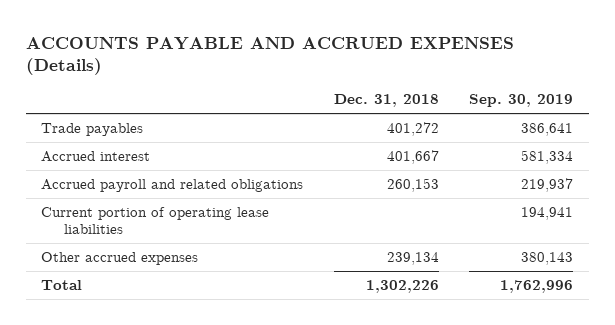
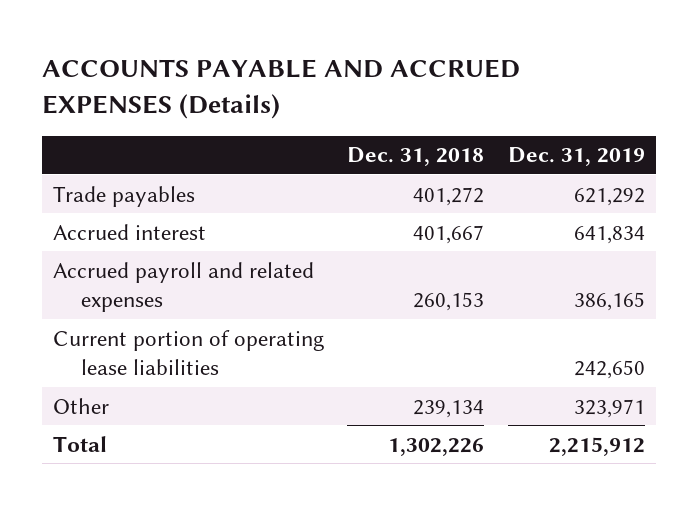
- | Dec. 31, 2018 | Sep. 30, 2019
+ | Dec. 31, 2018 | Dec. 31, 2019
- Accrued payroll and related obligations | 260,153 | 219,937
+ Accrued payroll and related expenses | 260,153 | 386,165
- Other accrued expenses | 239,134 | 380,143
+ Other | 239,134 | 323,971

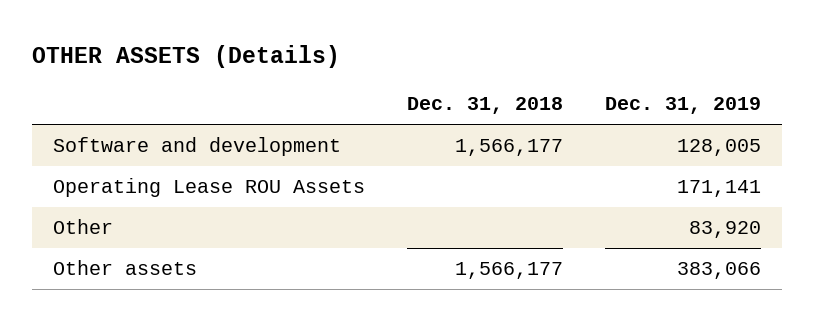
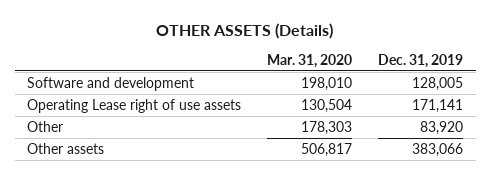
- | Dec. 31, 2018 | Dec. 31, 2019
+ | Mar. 31, 2020 | Dec. 31, 2019
- Operating Lease ROU Assets | | 171,141
+ Operating Lease right of use assets | 130,504 | 171,141

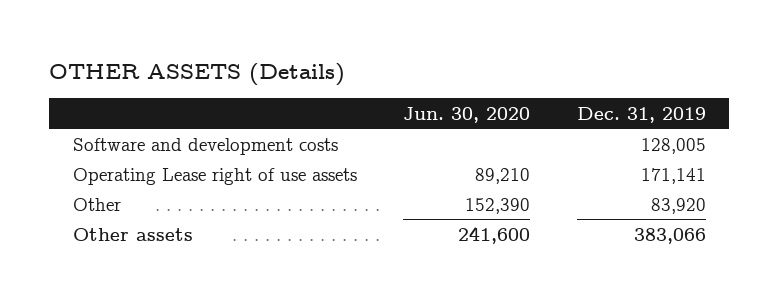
- | Mar. 31, 2020 | Dec. 31, 2019
+ | Jun. 30, 2020 | Dec. 31, 2019
- Software and development | 198,010 | 128,005
+ Software and development costs | | 128,005

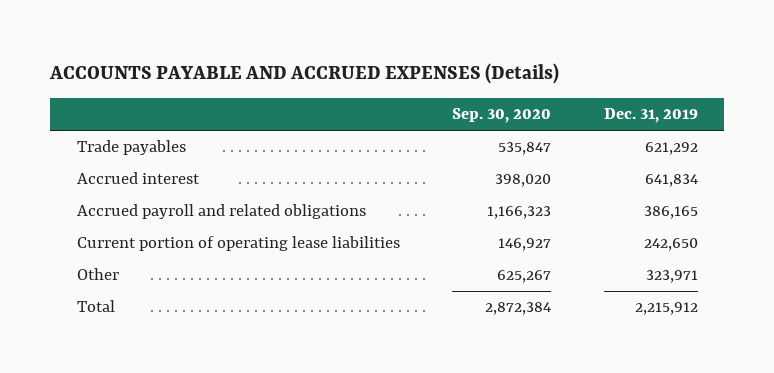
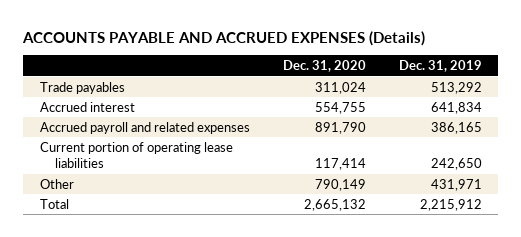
- | Sep. 30, 2020 | Dec. 31, 2019
+ | Dec. 31, 2020 | Dec. 31, 2019
- Trade payables | 535,847 | 621,292
+ Trade payables | 311,024 | 513,292
- Accrued payroll and related obligations | 1,166,323 | 386,165
+ Accrued payroll and related expenses | 891,790 | 386,165
- Other | 625,267 | 323,971
+ Other | 790,149 | 431,971

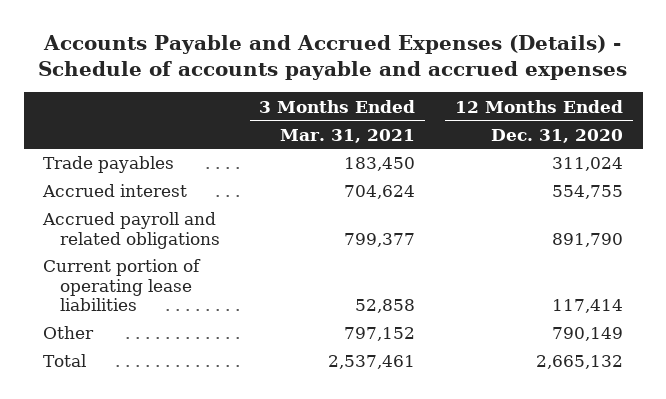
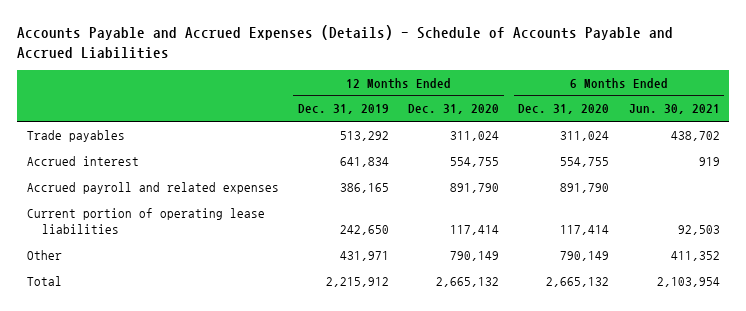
- Accounts Payable and Accrued Expenses (Details) - Schedule of accounts payable and accrued expenses
+ Accounts Payable and Accrued Expenses (Details) - Schedule of Accounts Payable and Accrued Liabilities
- | 3 Months Ended Mar. 31, 2021 | 12 Months Ended Dec. 31, 2020
+ | 12 Months Ended Dec. 31, 2019 | 12 Months Ended Dec. 31, 2020 | 6 Months Ended Dec. 31, 2020 | 6 Months Ended Jun. 30, 2021
- Accrued payroll and related obligations | 799,377 | 891,790
+ Accrued payroll and related expenses | 386,165 | 891,790 | 891,790 |

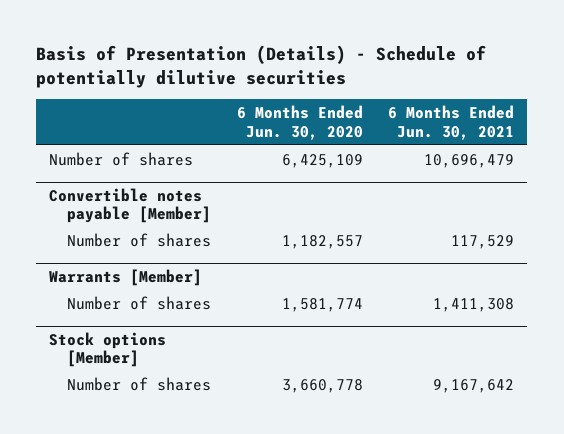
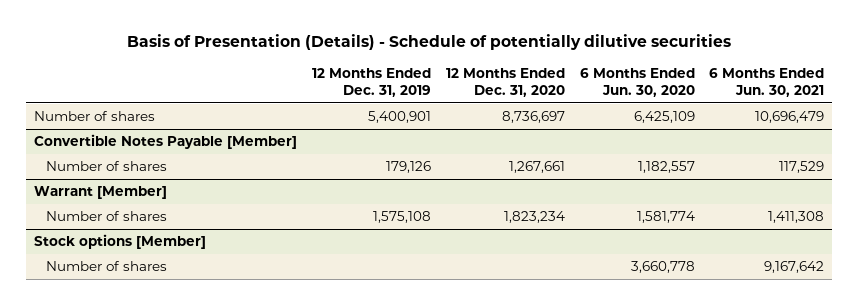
- | 6 Months Ended Jun. 30, 2020 | 6 Months Ended Jun. 30, 2021
+ | 12 Months Ended Dec. 31, 2019 | 12 Months Ended Dec. 31, 2020 | 6 Months Ended Jun. 30, 2020 | 6 Months Ended Jun. 30, 2021
- Convertible notes payable [Member]
+ Convertible Notes Payable [Member]
- Warrants [Member]
+ Warrant [Member]

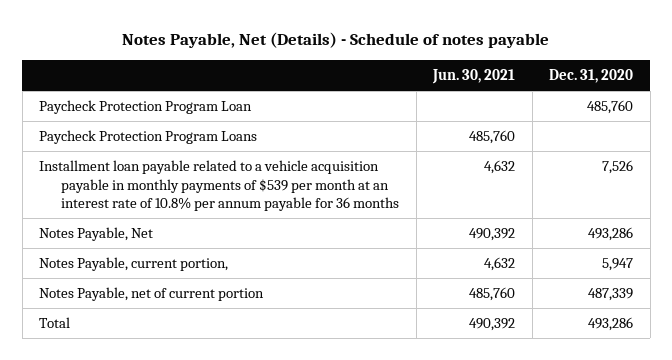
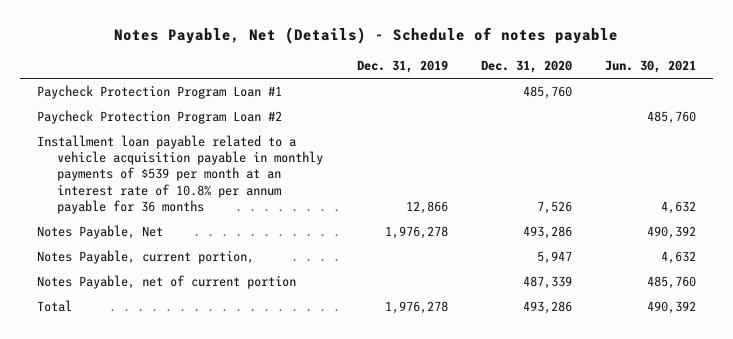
- | Jun. 30, 2021 | Dec. 31, 2020
+ | Dec. 31, 2019 | Dec. 31, 2020 | Jun. 30, 2021
- Paycheck Protection Program Loan | | 485,760
- Paycheck Protection Program Loans | 485,760 |
+ Paycheck Protection Program Loan #1 | | 485,760 |
+ Paycheck Protection Program Loan #2 | | | 485,760

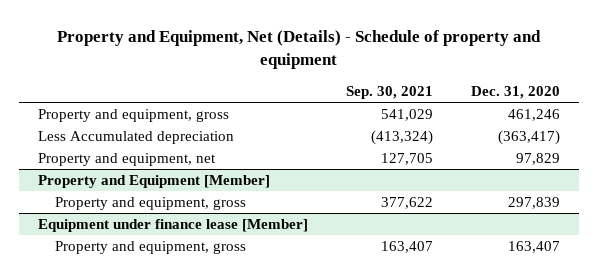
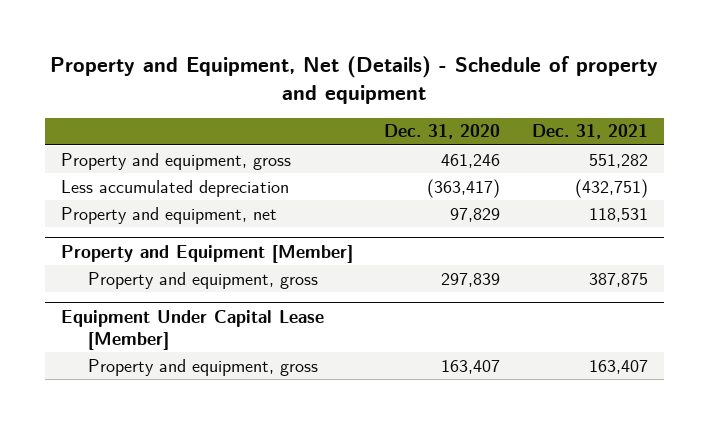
- | Sep. 30, 2021 | Dec. 31, 2020
+ | Dec. 31, 2020 | Dec. 31, 2021
- Less Accumulated depreciation | (413,324) | (363,417)
+ Less accumulated depreciation | (363,417) | (432,751)
- Equipment under finance lease [Member]
+ Equipment Under Capital Lease [Member]

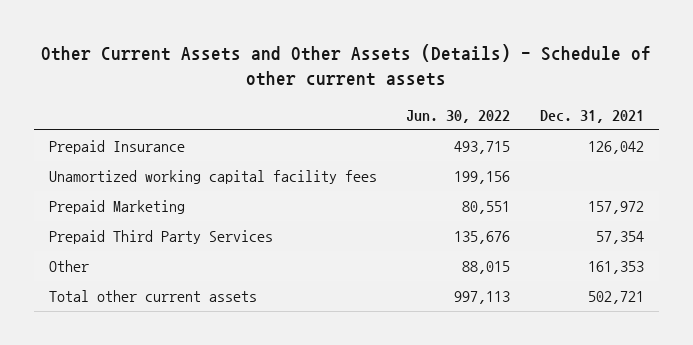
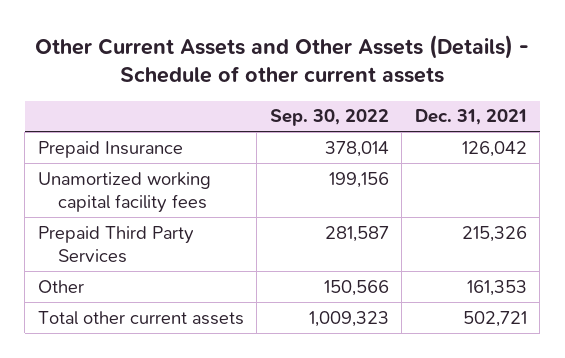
- | Jun. 30, 2022 | Dec. 31, 2021
+ | Sep. 30, 2022 | Dec. 31, 2021
- Prepaid Marketing | 80,551 | 157,972
- Prepaid Third Party Services | 135,676 | 57,354
+ Prepaid Third Party Services | 281,587 | 215,326

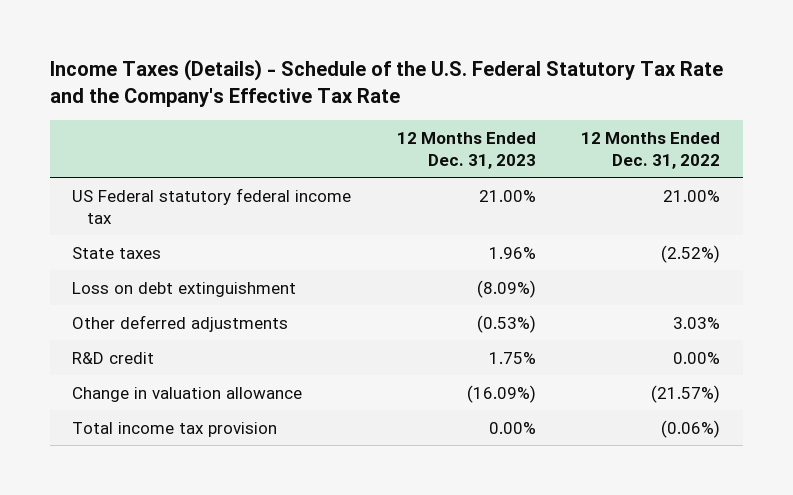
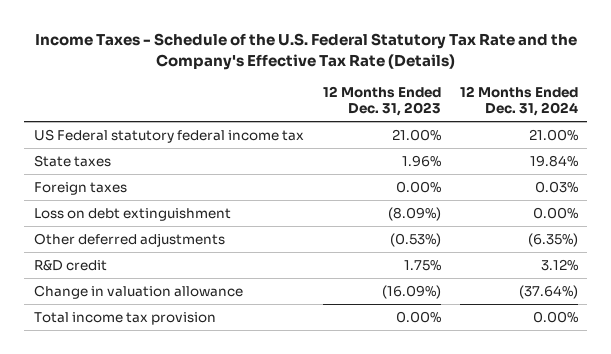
- Income Taxes (Details) - Schedule of the U.S. Federal Statutory Tax Rate and the Company's Effective Tax Rate
+ Income Taxes - Schedule of the U.S. Federal Statutory Tax Rate and the Company's Effective Tax Rate (Details)
- | 12 Months Ended Dec. 31, 2023 | 12 Months Ended Dec. 31, 2022
+ | 12 Months Ended Dec. 31, 2023 | 12 Months Ended Dec. 31, 2024
+ Foreign taxes | 0.00% | 0.03%

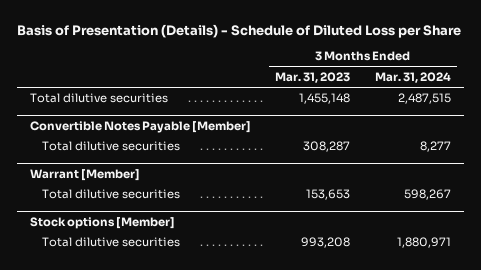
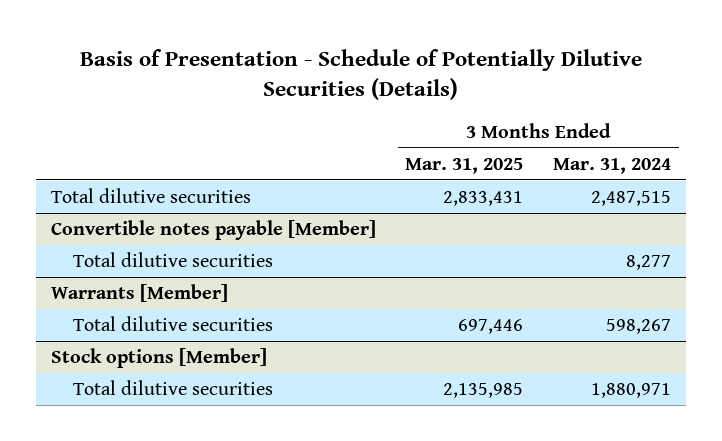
- Basis of Presentation (Details) - Schedule of Diluted Loss per Share
+ Basis of Presentation - Schedule of Potentially Dilutive Securities (Details)
- | 3 Months Ended Mar. 31, 2023 | 3 Months Ended Mar. 31, 2024
+ | 3 Months Ended Mar. 31, 2025 | 3 Months Ended Mar. 31, 2024
- Convertible Notes Payable [Member]
+ Convertible notes payable [Member]
- Warrant [Member]
+ Warrants [Member]

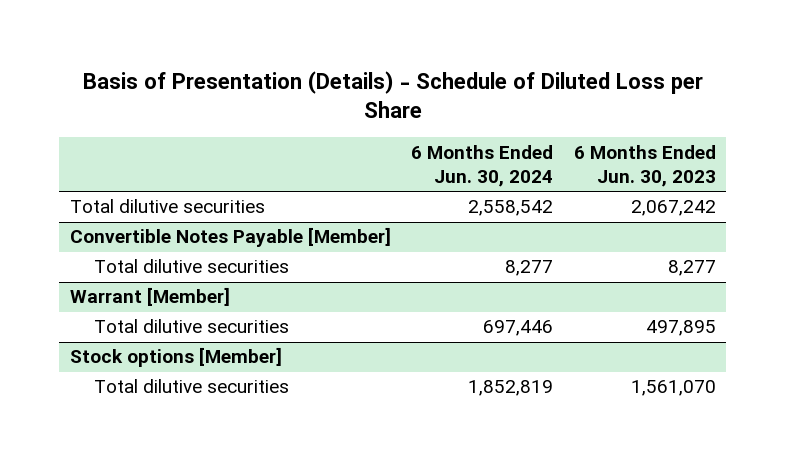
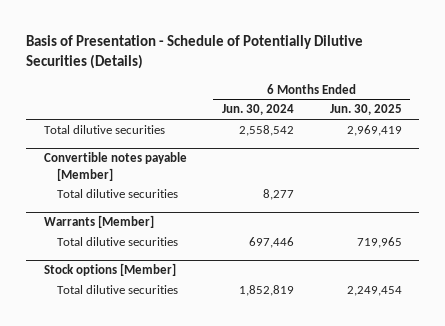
- Basis of Presentation (Details) - Schedule of Diluted Loss per Share
+ Basis of Presentation - Schedule of Potentially Dilutive Securities (Details)
- | 6 Months Ended Jun. 30, 2024 | 6 Months Ended Jun. 30, 2023
+ | 6 Months Ended Jun. 30, 2024 | 6 Months Ended Jun. 30, 2025
- Convertible Notes Payable [Member]
+ Convertible notes payable [Member]
- Warrant [Member]
+ Warrants [Member]

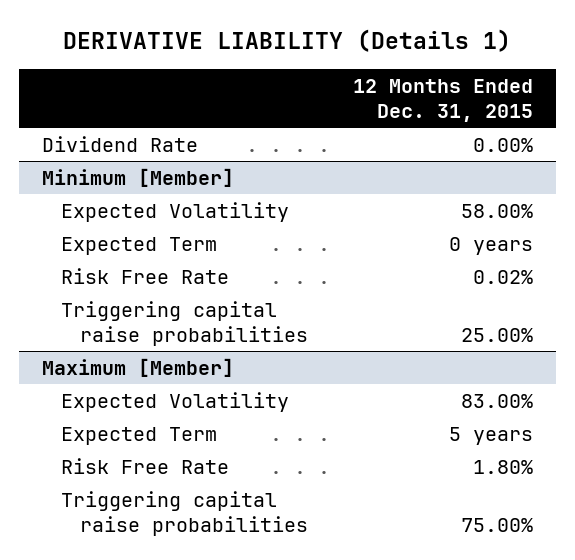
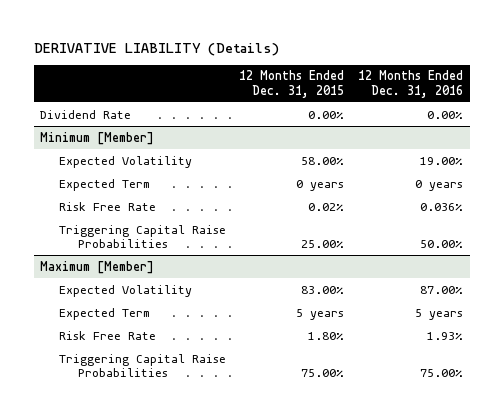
- DERIVATIVE LIABILITY (Details 1)
+ DERIVATIVE LIABILITY (Details)
- | 12 Months Ended Dec. 31, 2015
+ | 12 Months Ended Dec. 31, 2015 | 12 Months Ended Dec. 31, 2016
@ Minimum [Member]
- Triggering capital raise probabilities | 25.00%
+ Triggering Capital Raise Probabilities | 25.00% | 50.00%
@ Maximum [Member]
- Triggering capital raise probabilities | 75.00%
+ Triggering Capital Raise Probabilities | 75.00% | 75.00%

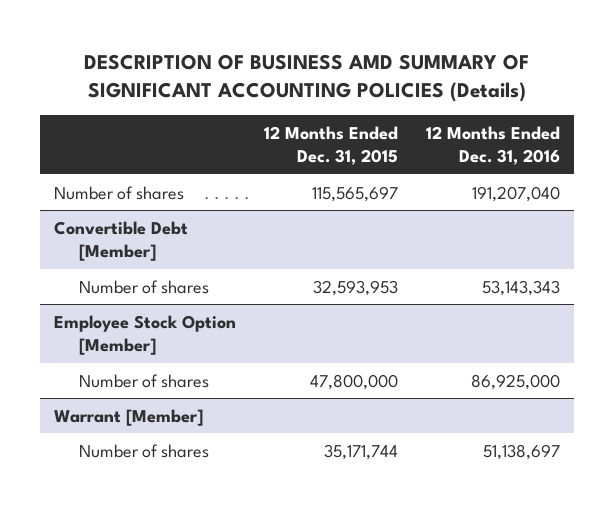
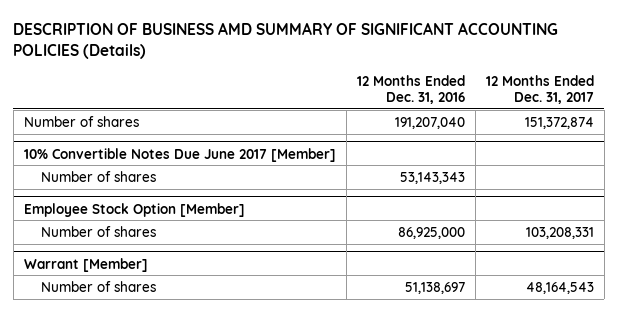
- | 12 Months Ended Dec. 31, 2015 | 12 Months Ended Dec. 31, 2016
+ | 12 Months Ended Dec. 31, 2016 | 12 Months Ended Dec. 31, 2017
- Convertible Debt [Member]
+ 10% Convertible Notes Due June 2017 [Member]

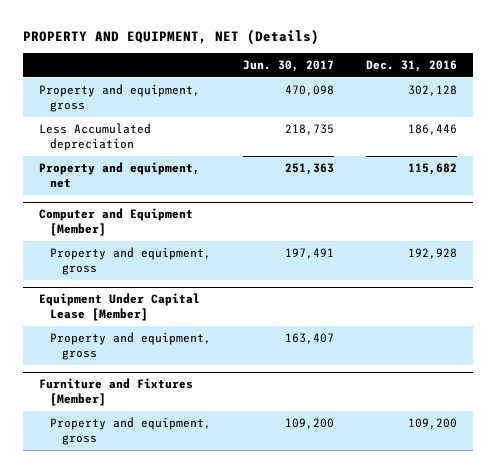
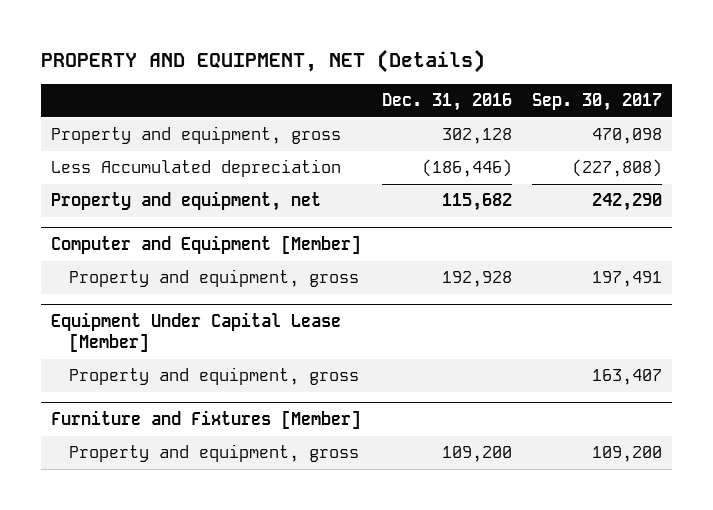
- | Jun. 30, 2017 | Dec. 31, 2016
+ | Dec. 31, 2016 | Sep. 30, 2017
- Less Accumulated depreciation | 218,735 | 186,446
+ Less Accumulated depreciation | (186,446) | (227,808)

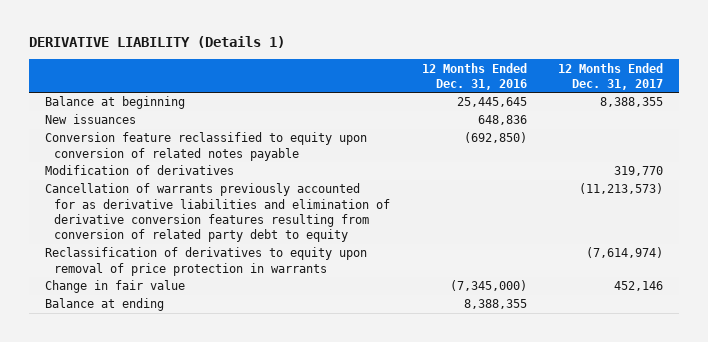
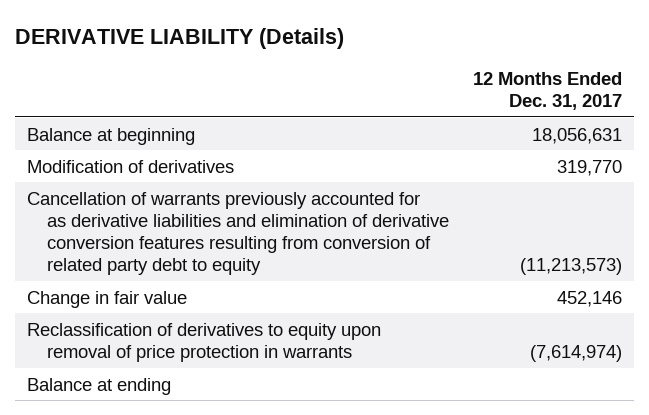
- DERIVATIVE LIABILITY (Details 1)
+ DERIVATIVE LIABILITY (Details)
- | 12 Months Ended Dec. 31, 2016 | 12 Months Ended Dec. 31, 2017
+ | 12 Months Ended Dec. 31, 2017
- Balance at beginning | 25,445,645 | 8,388,355
- New issuances | 648,836 |
- Conversion feature reclassified to equity upon conversion of related notes payable | (692,850) |
+ Balance at beginning | 18,056,631
moved down: Reclassification of derivatives to equity upon removal of price protection in warrants | (7,614,974)

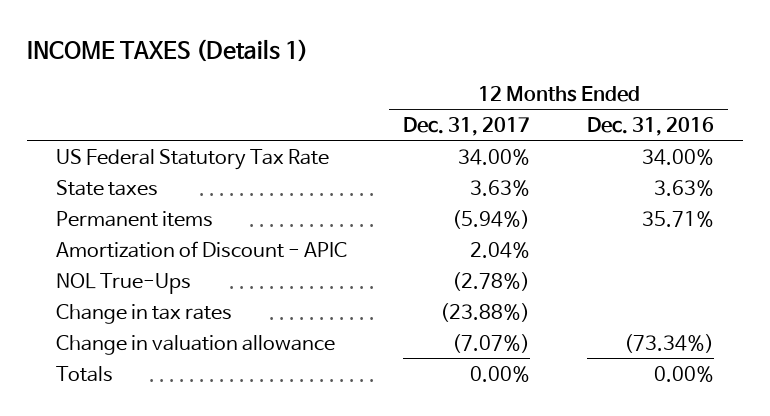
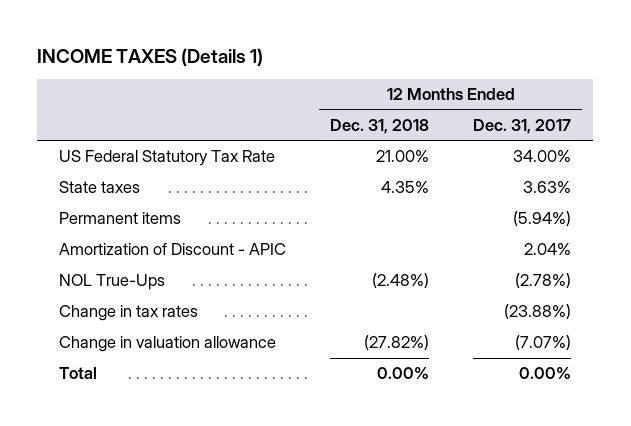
- | 12 Months Ended Dec. 31, 2017 | 12 Months Ended Dec. 31, 2016
+ | 12 Months Ended Dec. 31, 2018 | 12 Months Ended Dec. 31, 2017
- Totals | 0.00% | 0.00%
+ Total | 0.00% | 0.00%

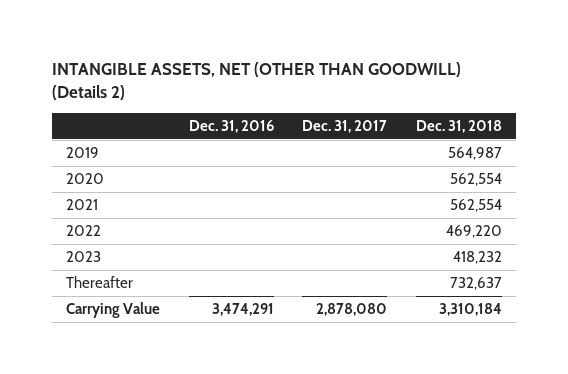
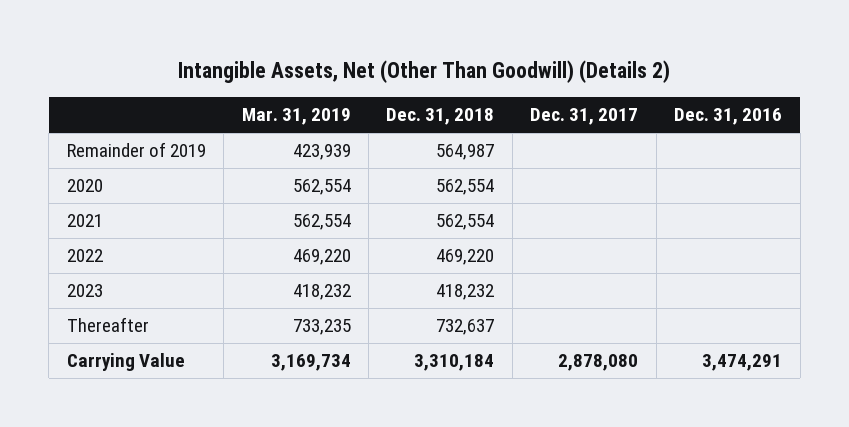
- INTANGIBLE ASSETS, NET (OTHER THAN GOODWILL) (Details 2)
+ Intangible Assets, Net (Other Than Goodwill) (Details 2)
- | Dec. 31, 2016 | Dec. 31, 2017 | Dec. 31, 2018
+ | Mar. 31, 2019 | Dec. 31, 2018 | Dec. 31, 2017 | Dec. 31, 2016
- 2019 | | | 564,987
+ Remainder of 2019 | 423,939 | 564,987 | |

